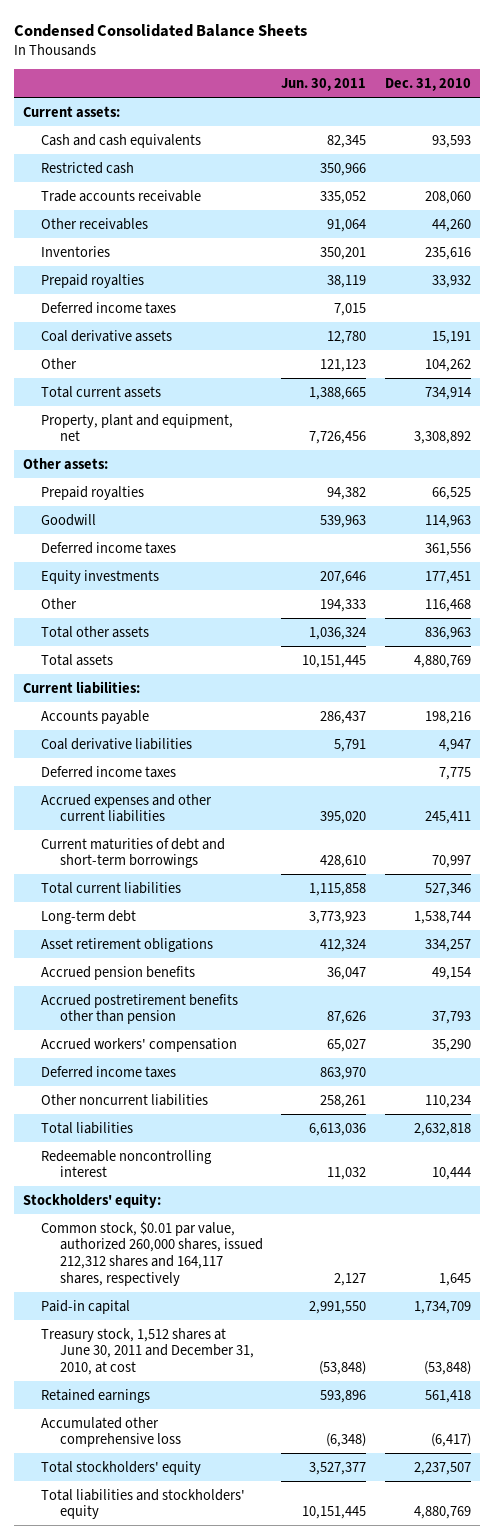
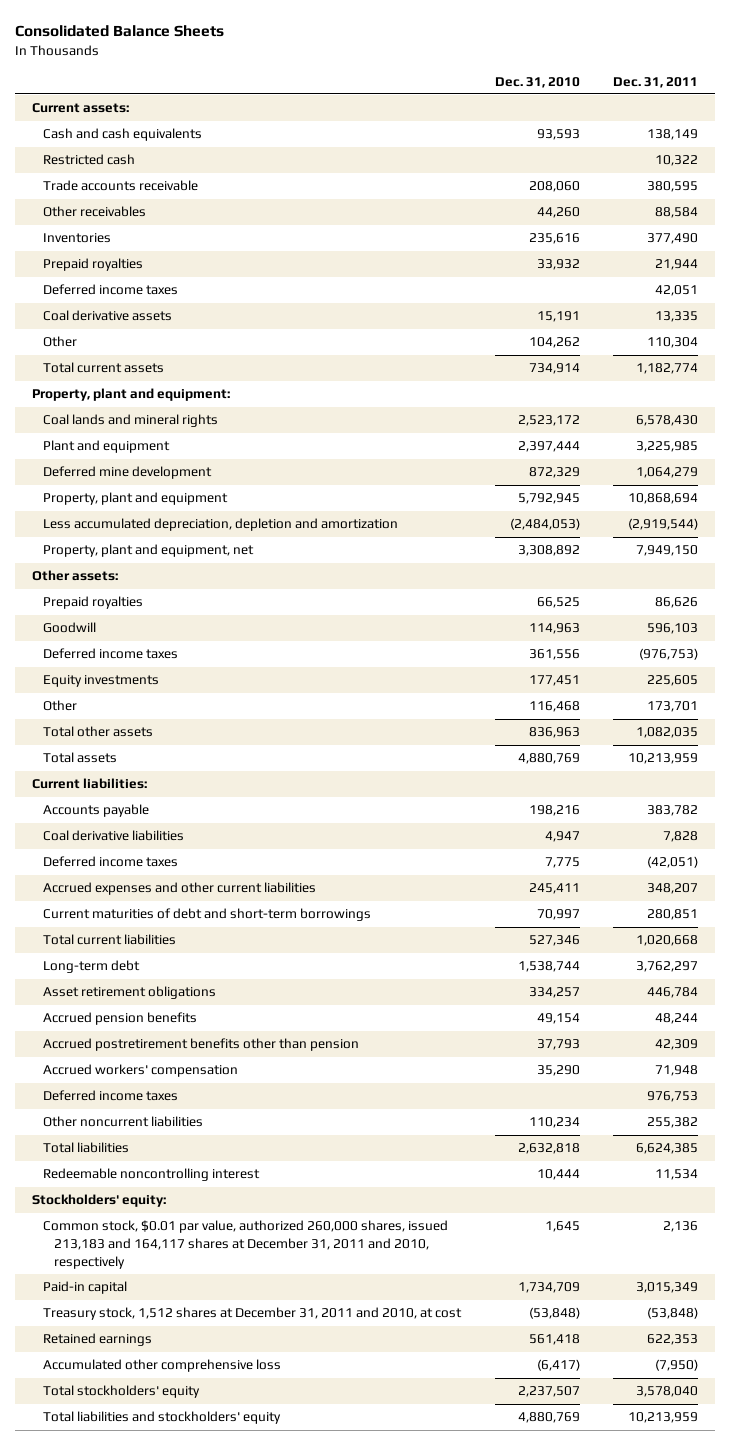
- Condensed Consolidated Balance Sheets
+ Consolidated Balance Sheets
- | Jun. 30, 2011 | Dec. 31, 2010
+ | Dec. 31, 2010 | Dec. 31, 2011
+ Property, plant and equipment:
+ Coal lands and mineral rights | 2,523,172 | 6,578,430
+ Plant and equipment | 2,397,444 | 3,225,985
+ Deferred mine development | 872,329 | 1,064,279
+ Property, plant and equipment | 5,792,945 | 10,868,694
+ Less accumulated depreciation, depletion and amortization | (2,484,053) | (2,919,544)
- Common stock, $0.01 par value, authorized 260,000 shares, issued 212,312 shares and 164,117 shares, respectively | 2,127 | 1,645
+ Common stock, $0.01 par value, authorized 260,000 shares, issued 213,183 and 164,117 shares at December 31, 2011 and 2010, respectively | 1,645 | 2,136
- Treasury stock, 1,512 shares at June 30, 2011 and December 31, 2010, at cost | (53,848) | (53,848)
+ Treasury stock, 1,512 shares at December 31, 2011 and 2010, at cost | (53,848) | (53,848)

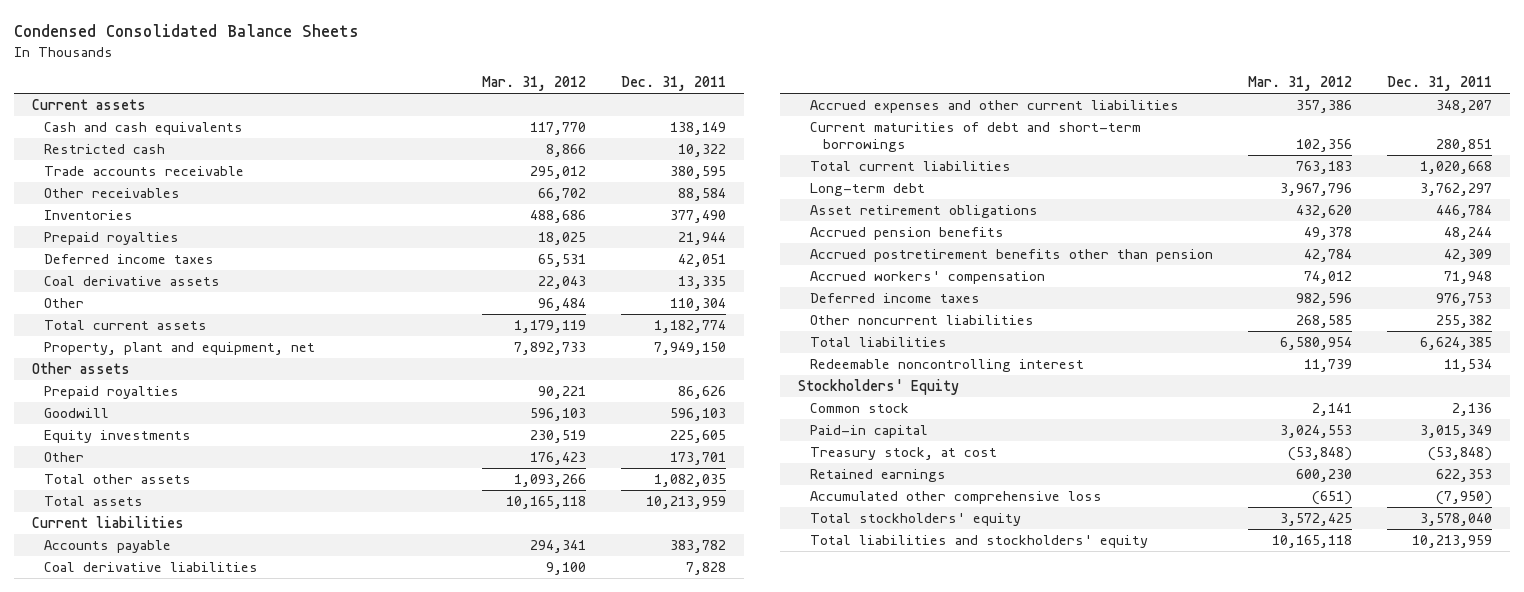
- Consolidated Balance Sheets
+ Condensed Consolidated Balance Sheets
- | Dec. 31, 2010 | Dec. 31, 2011
+ | Mar. 31, 2012 | Dec. 31, 2011
- Current assets:
+ Current assets
- Property, plant and equipment:
- Coal lands and mineral rights | 2,523,172 | 6,578,430
- Plant and equipment | 2,397,444 | 3,225,985
- Deferred mine development | 872,329 | 1,064,279
- Property, plant and equipment | 5,792,945 | 10,868,694
- Less accumulated depreciation, depletion and amortization | (2,484,053) | (2,919,544)
- Other assets:
+ Other assets
- Deferred income taxes | 361,556 | (976,753)
- Current liabilities:
+ Current liabilities
- Deferred income taxes | 7,775 | (42,051)
- Stockholders' equity:
- Common stock, $0.01 par value, authorized 260,000 shares, issued 213,183 and 164,117 shares at December 31, 2011 and 2010, respectively | 1,645 | 2,136
+ Stockholders' Equity
+ Common stock | 2,141 | 2,136
- Treasury stock, 1,512 shares at December 31, 2011 and 2010, at cost | (53,848) | (53,848)
+ Treasury stock, at cost | (53,848) | (53,848)

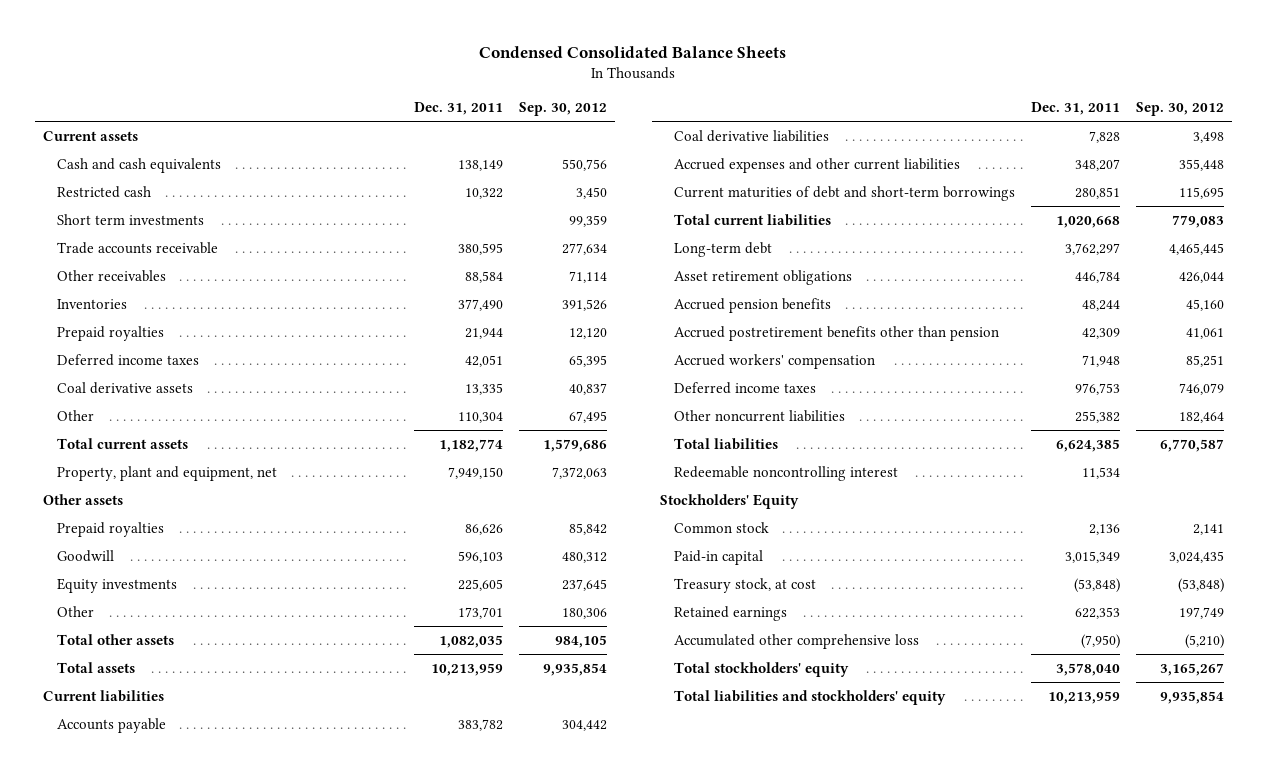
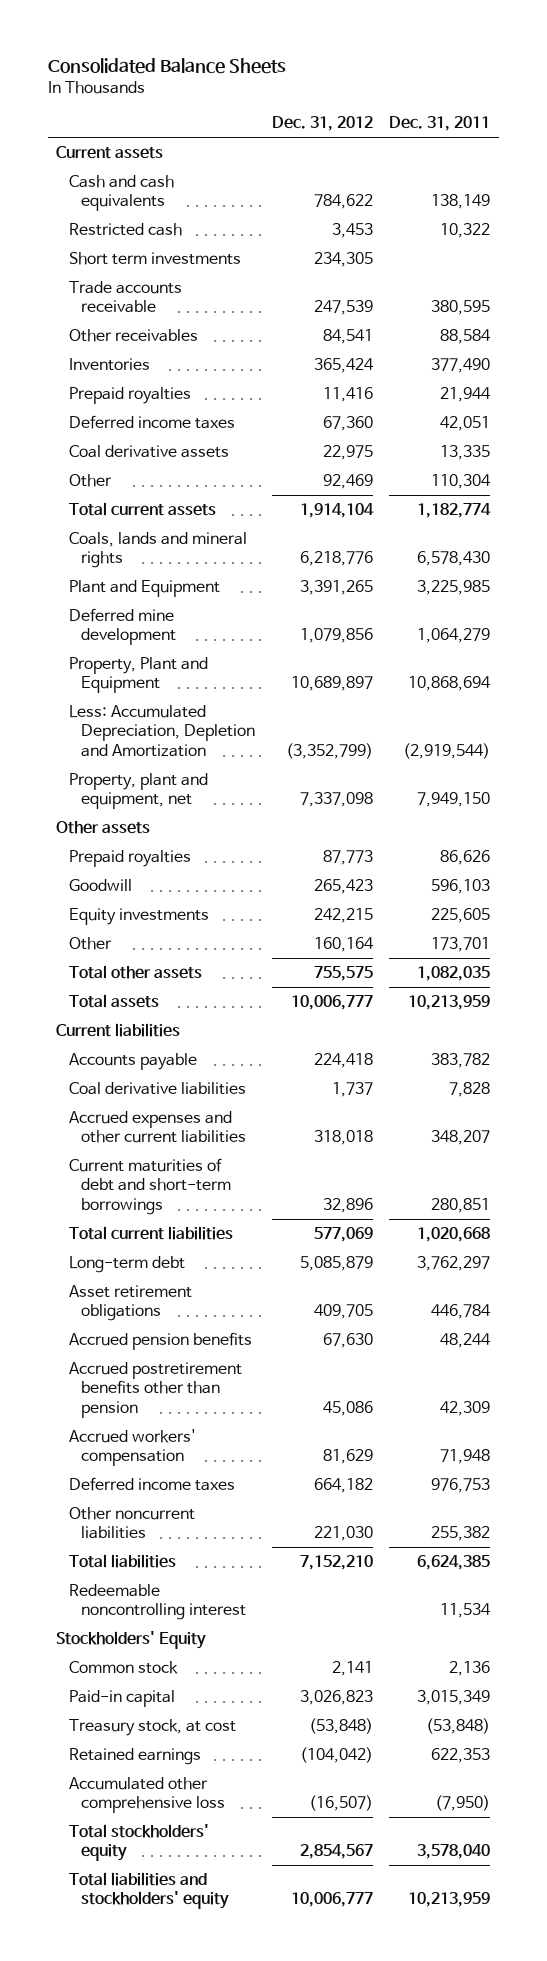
- Condensed Consolidated Balance Sheets
+ Consolidated Balance Sheets
- | Dec. 31, 2011 | Sep. 30, 2012
+ | Dec. 31, 2012 | Dec. 31, 2011
+ Coals, lands and mineral rights | 6,218,776 | 6,578,430
+ Plant and Equipment | 3,391,265 | 3,225,985
+ Deferred mine development | 1,079,856 | 1,064,279
+ Property, Plant and Equipment | 10,689,897 | 10,868,694
+ Less: Accumulated Depreciation, Depletion and Amortization | (3,352,799) | (2,919,544)

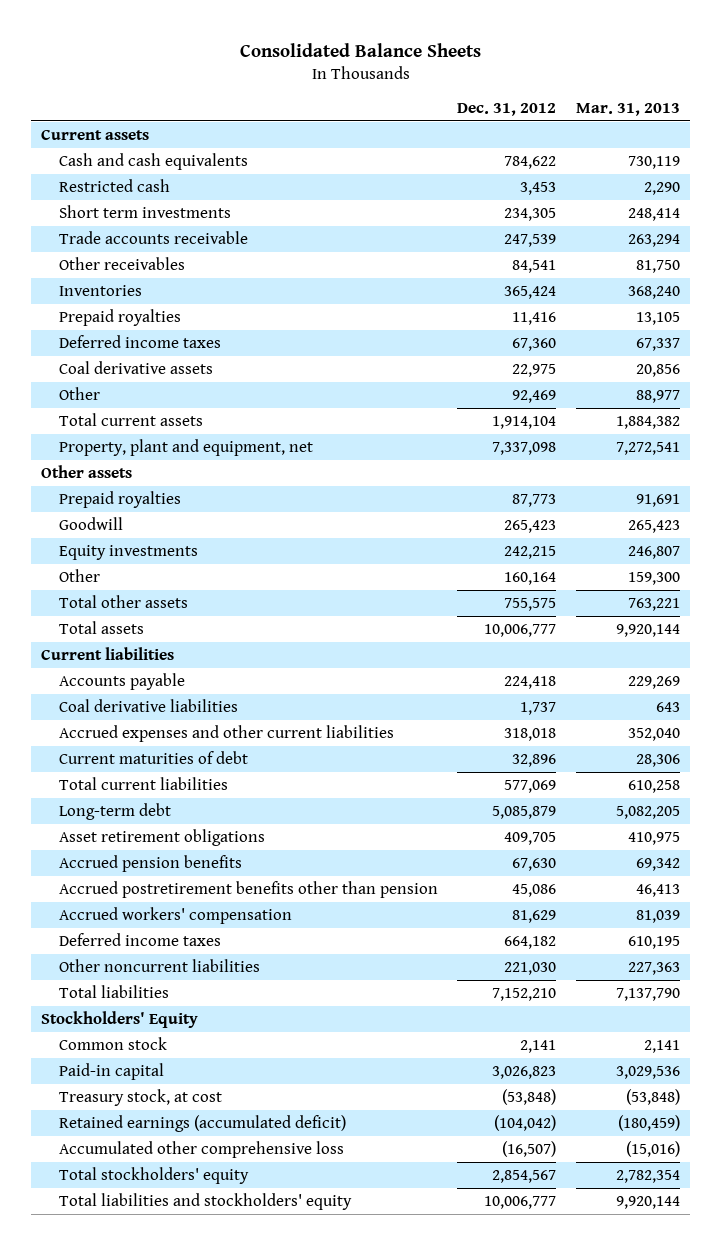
- | Dec. 31, 2012 | Dec. 31, 2011
+ | Dec. 31, 2012 | Mar. 31, 2013
- Coals, lands and mineral rights | 6,218,776 | 6,578,430
- Plant and Equipment | 3,391,265 | 3,225,985
- Deferred mine development | 1,079,856 | 1,064,279
- Property, Plant and Equipment | 10,689,897 | 10,868,694
- Less: Accumulated Depreciation, Depletion and Amortization | (3,352,799) | (2,919,544)
- Current maturities of debt and short-term borrowings | 32,896 | 280,851
+ Current maturities of debt | 32,896 | 28,306
- Redeemable noncontrolling interest | | 11,534
- Retained earnings | (104,042) | 622,353
+ Retained earnings (accumulated deficit) | (104,042) | (180,459)

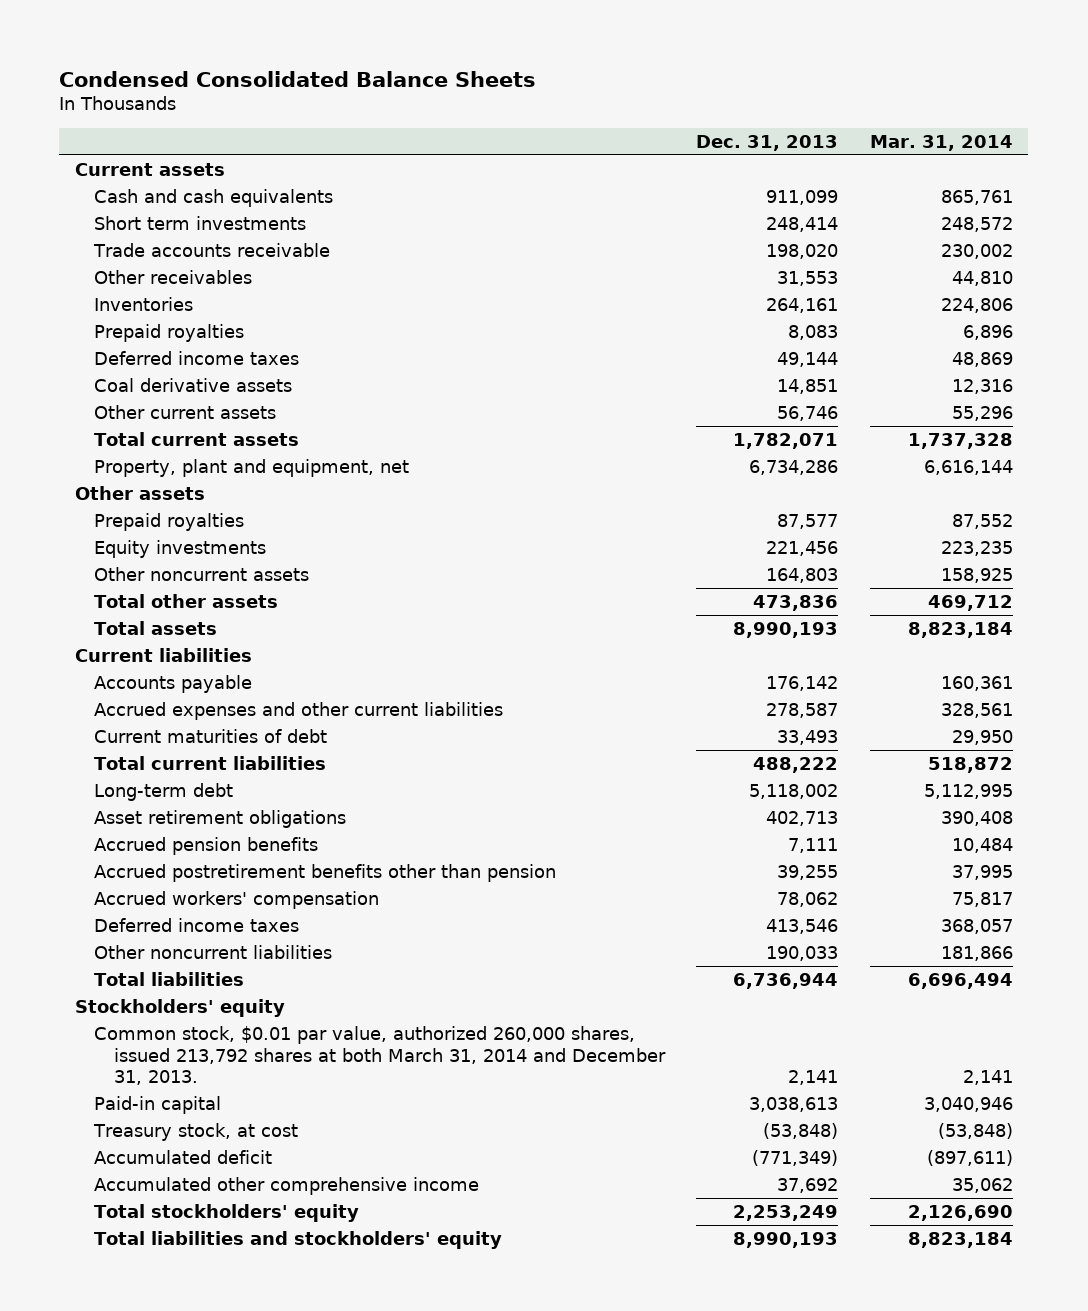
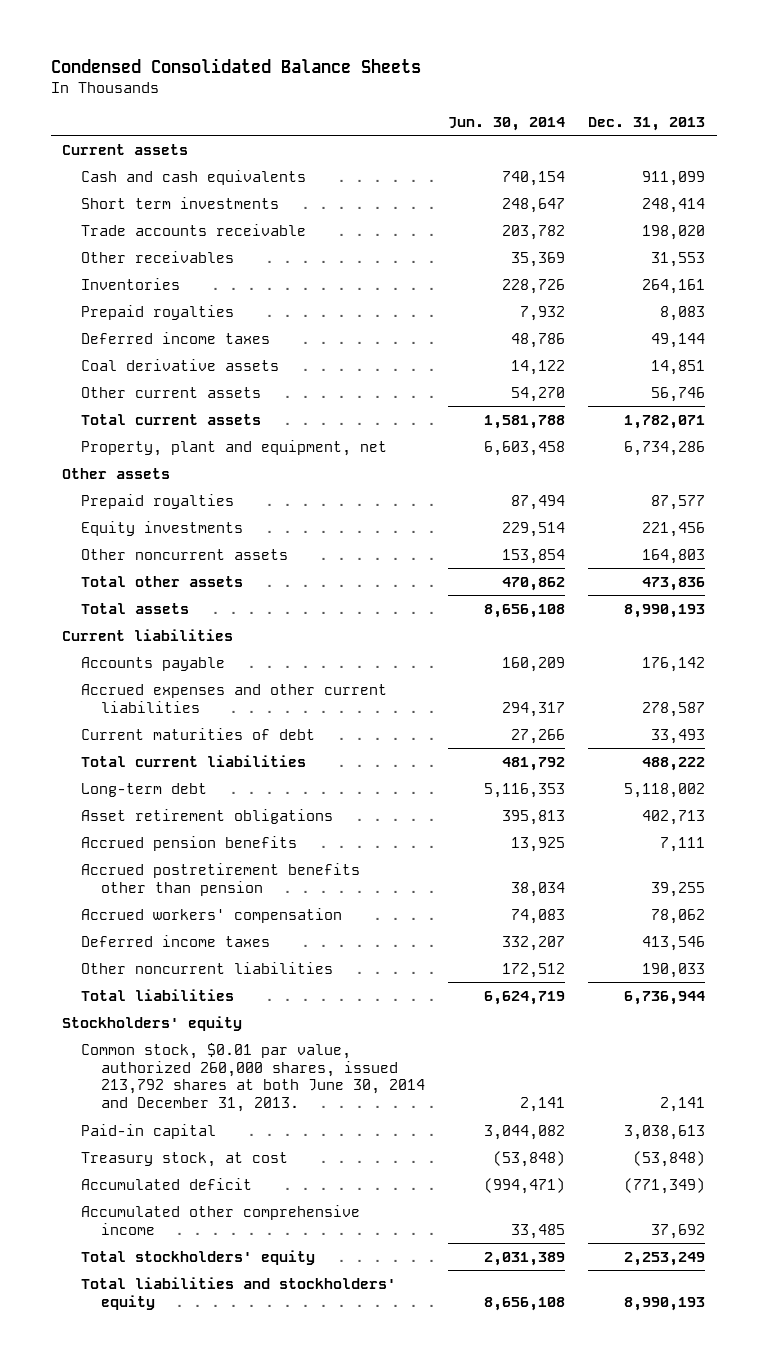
- | Dec. 31, 2013 | Mar. 31, 2014
+ | Jun. 30, 2014 | Dec. 31, 2013
- Common stock, $0.01 par value, authorized 260,000 shares, issued 213,792 shares at both March 31, 2014 and December 31, 2013. | 2,141 | 2,141
+ Common stock, $0.01 par value, authorized 260,000 shares, issued 213,792 shares at both June 30, 2014 and December 31, 2013. | 2,141 | 2,141

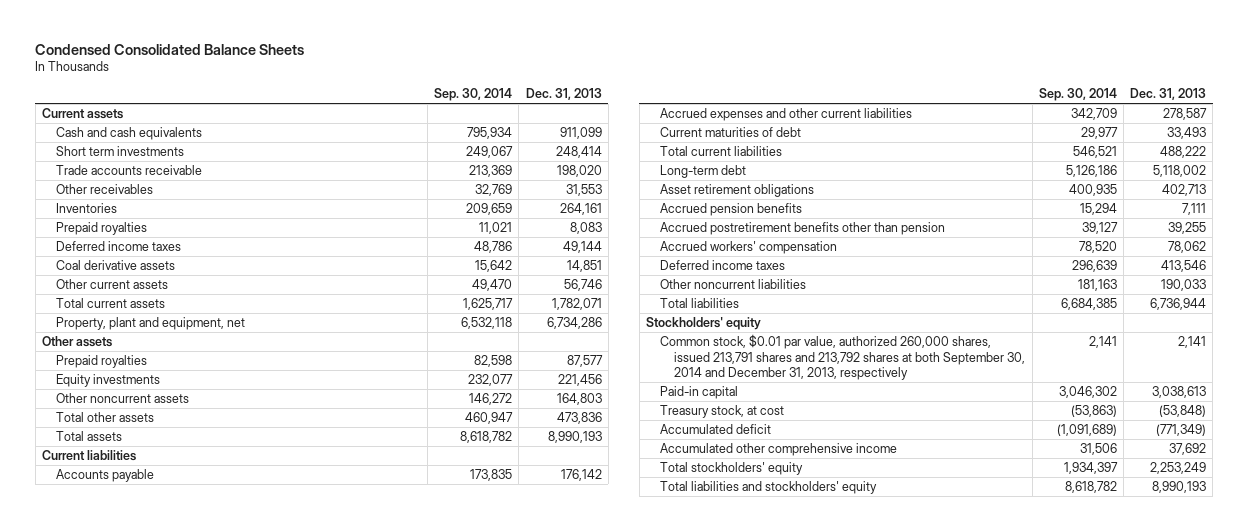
- | Jun. 30, 2014 | Dec. 31, 2013
+ | Sep. 30, 2014 | Dec. 31, 2013
- Common stock, $0.01 par value, authorized 260,000 shares, issued 213,792 shares at both June 30, 2014 and December 31, 2013. | 2,141 | 2,141
+ Common stock, $0.01 par value, authorized 260,000 shares, issued 213,791 shares and 213,792 shares at both September 30, 2014 and December 31, 2013, respectively | 2,141 | 2,141

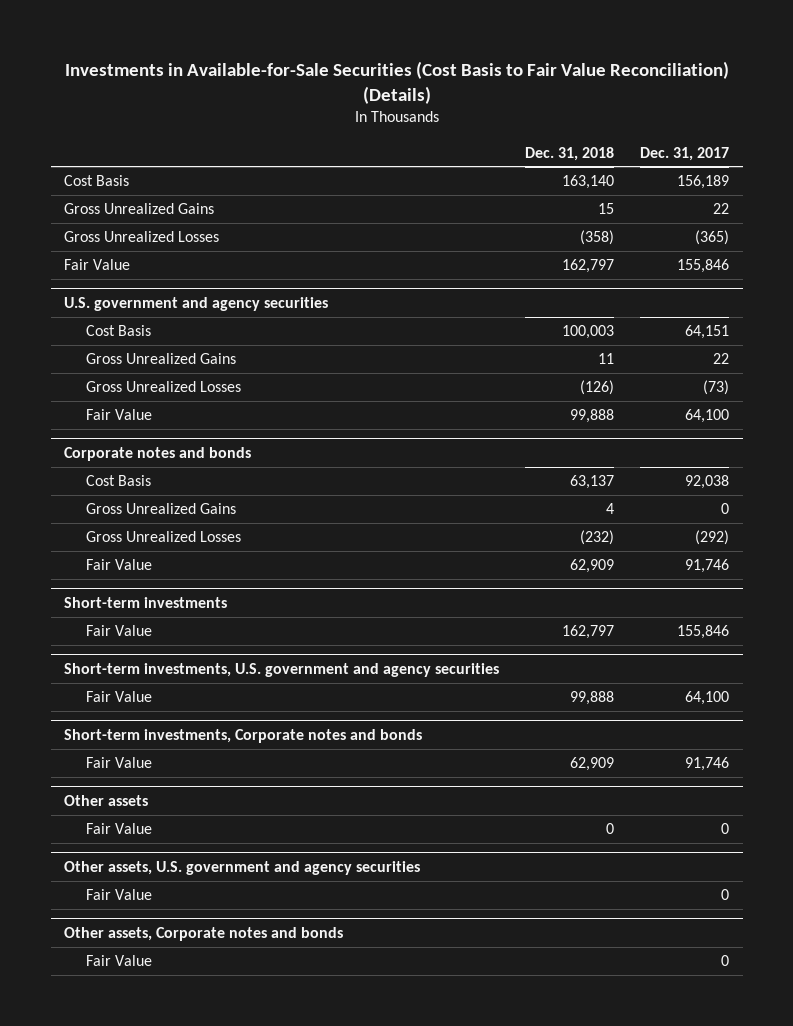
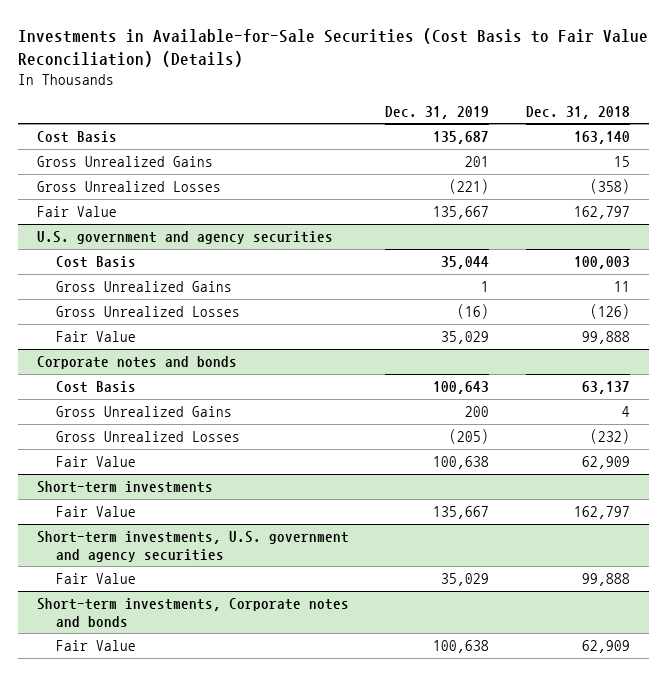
- | Dec. 31, 2018 | Dec. 31, 2017
+ | Dec. 31, 2019 | Dec. 31, 2018
- Other assets
- Fair Value | 0 | 0
- Other assets, U.S. government and agency securities
- Fair Value | | 0
- Other assets, Corporate notes and bonds
- Fair Value | | 0

